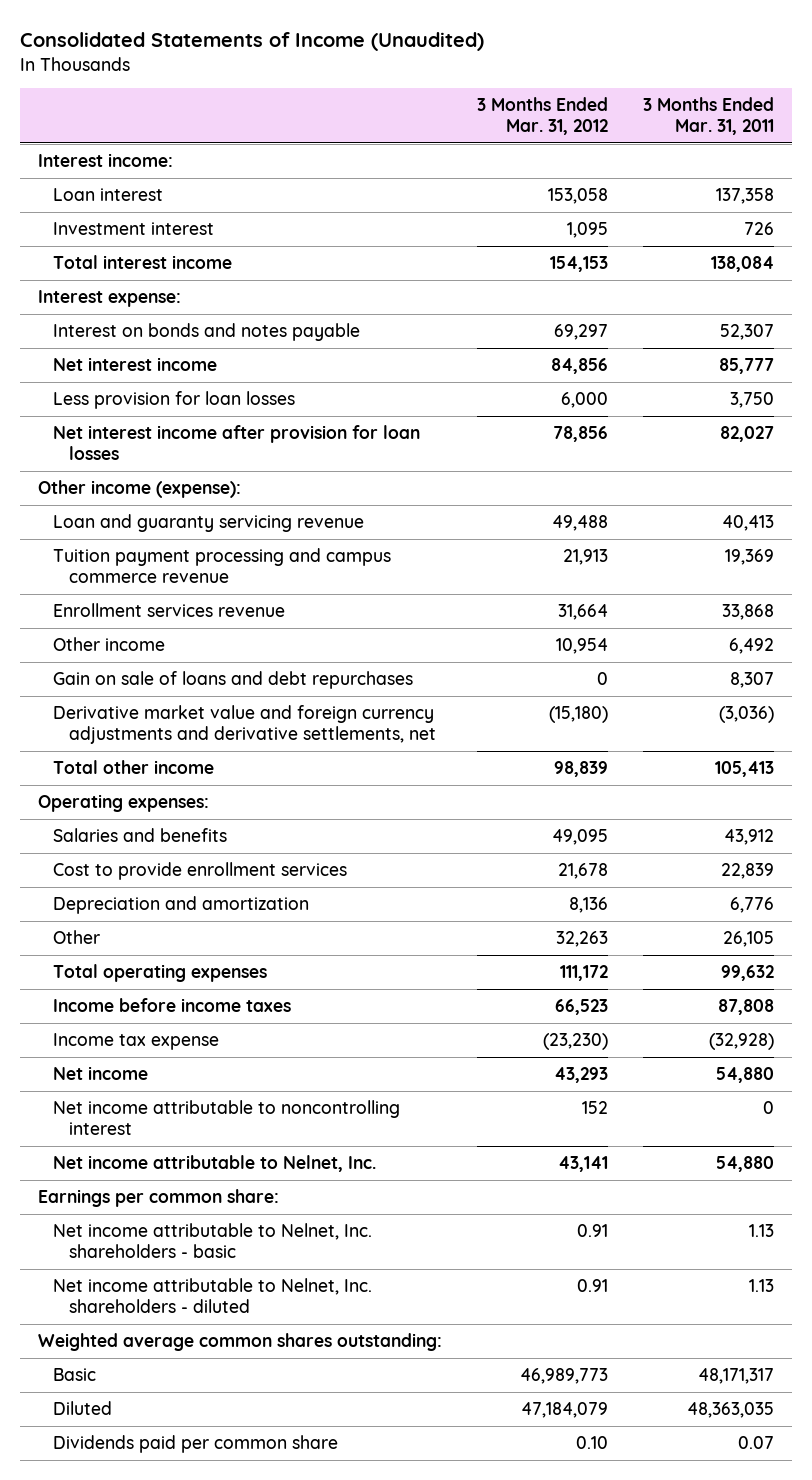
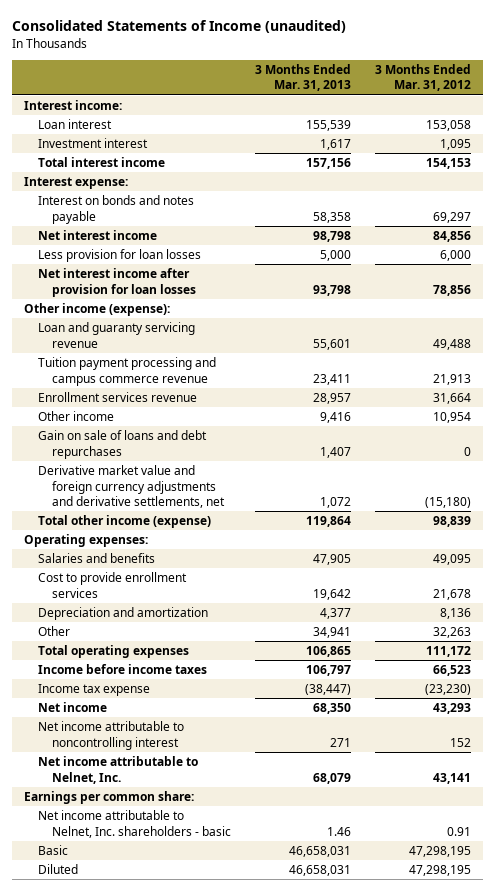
- Consolidated Statements of Income (Unaudited)
+ Consolidated Statements of Income (unaudited)
- | 3 Months Ended Mar. 31, 2012 | 3 Months Ended Mar. 31, 2011
+ | 3 Months Ended Mar. 31, 2013 | 3 Months Ended Mar. 31, 2012
- Total other income | 98,839 | 105,413
+ Total other income (expense) | 119,864 | 98,839
- Net income attributable to Nelnet, Inc. shareholders - diluted | 0.91 | 1.13
- Weighted average common shares outstanding:
- Basic | 46,989,773 | 48,171,317
- Diluted | 47,184,079 | 48,363,035
- Dividends paid per common share | 0.10 | 0.07
+ Basic | 46,658,031 | 47,298,195
+ Diluted | 46,658,031 | 47,298,195

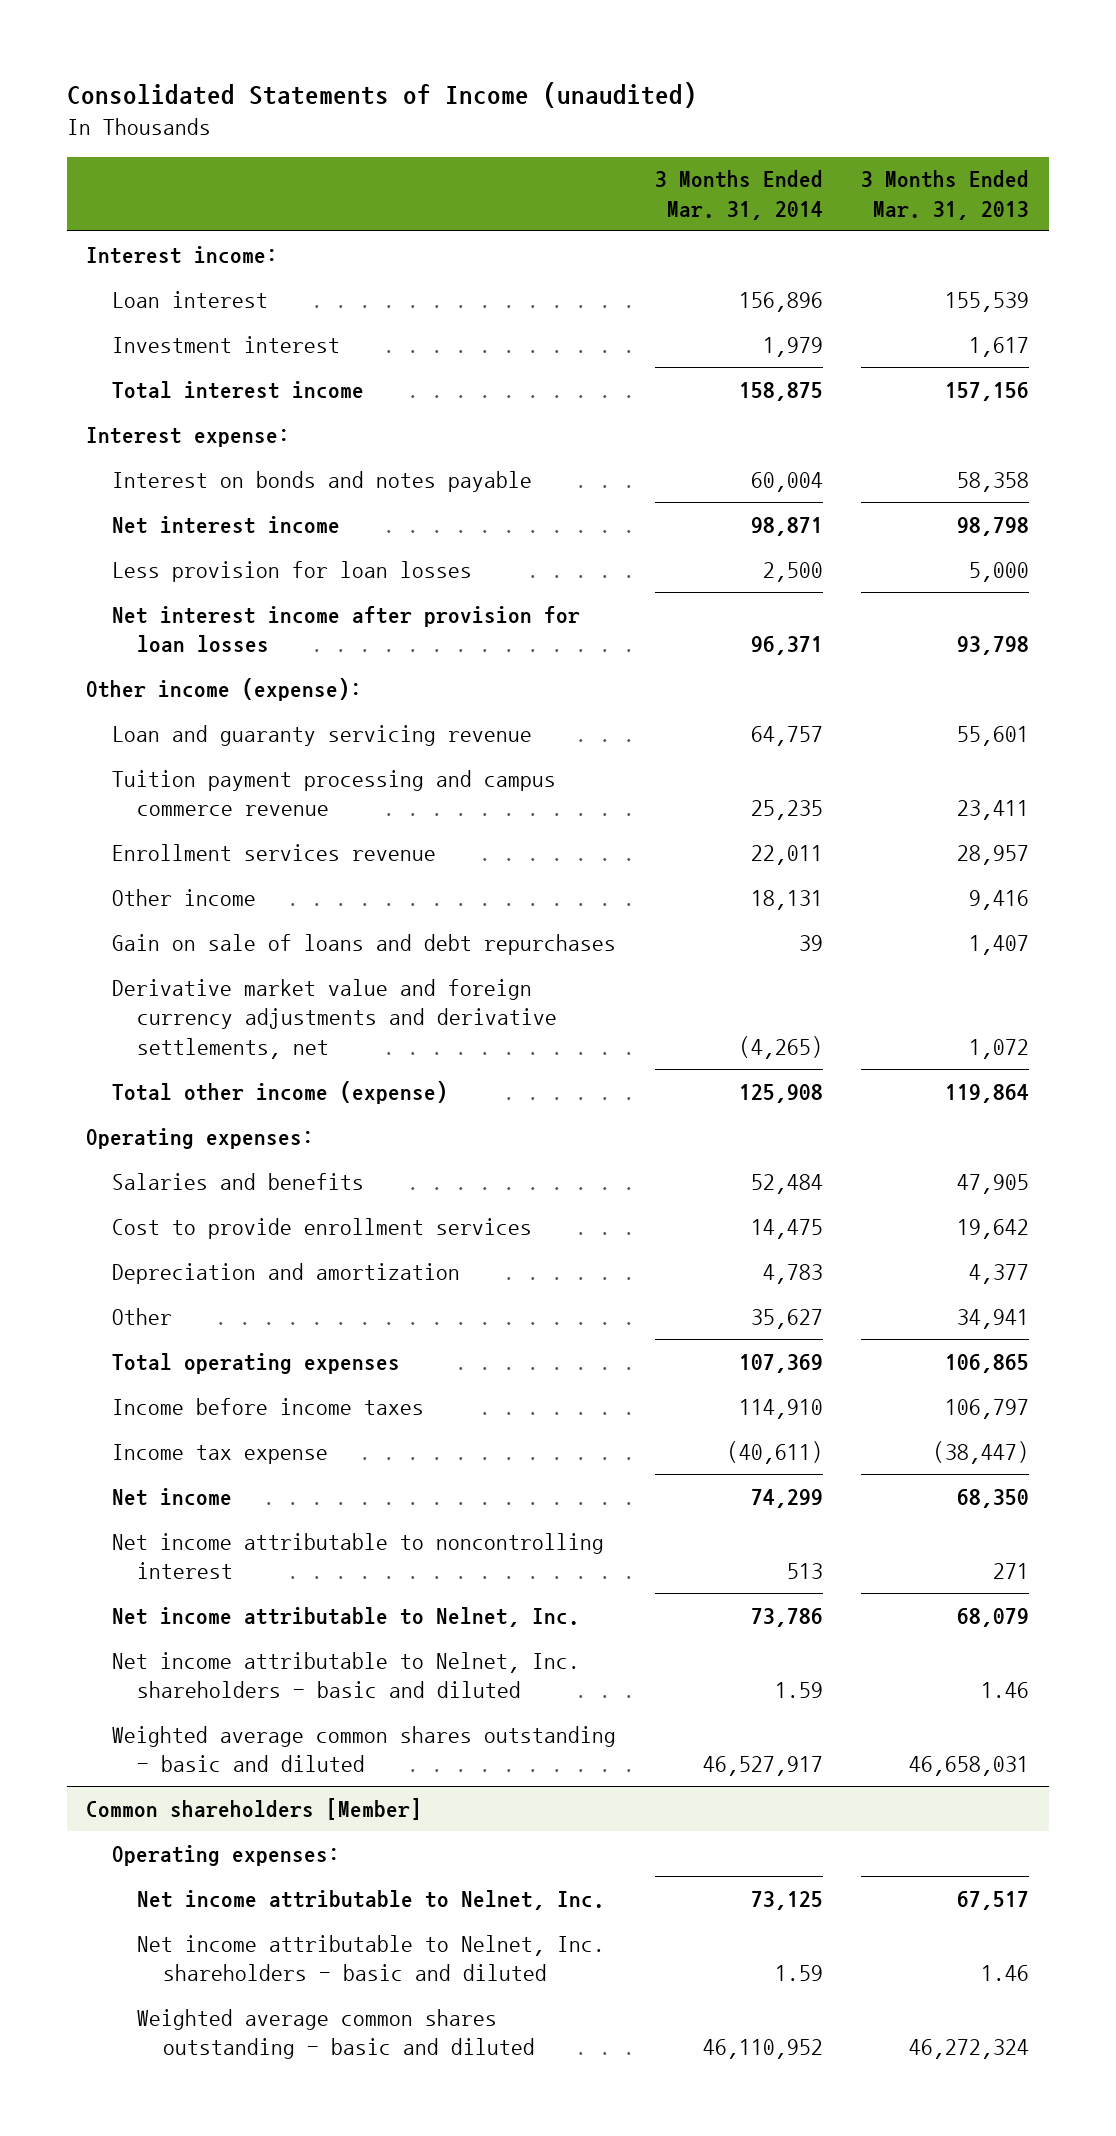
- | 3 Months Ended Mar. 31, 2013 | 3 Months Ended Mar. 31, 2012
+ | 3 Months Ended Mar. 31, 2014 | 3 Months Ended Mar. 31, 2013
- Earnings per common share:
- Net income attributable to Nelnet, Inc. shareholders - basic | 1.46 | 0.91
- Basic | 46,658,031 | 47,298,195
- Diluted | 46,658,031 | 47,298,195
+ Net income attributable to Nelnet, Inc. shareholders - basic and diluted | 1.59 | 1.46
+ Weighted average common shares outstanding - basic and diluted | 46,527,917 | 46,658,031
+ Common shareholders [Member]
+ Operating expenses:
+ Net income attributable to Nelnet, Inc. | 73,125 | 67,517
+ Net income attributable to Nelnet, Inc. shareholders - basic and diluted | 1.59 | 1.46
+ Weighted average common shares outstanding - basic and diluted | 46,110,952 | 46,272,324

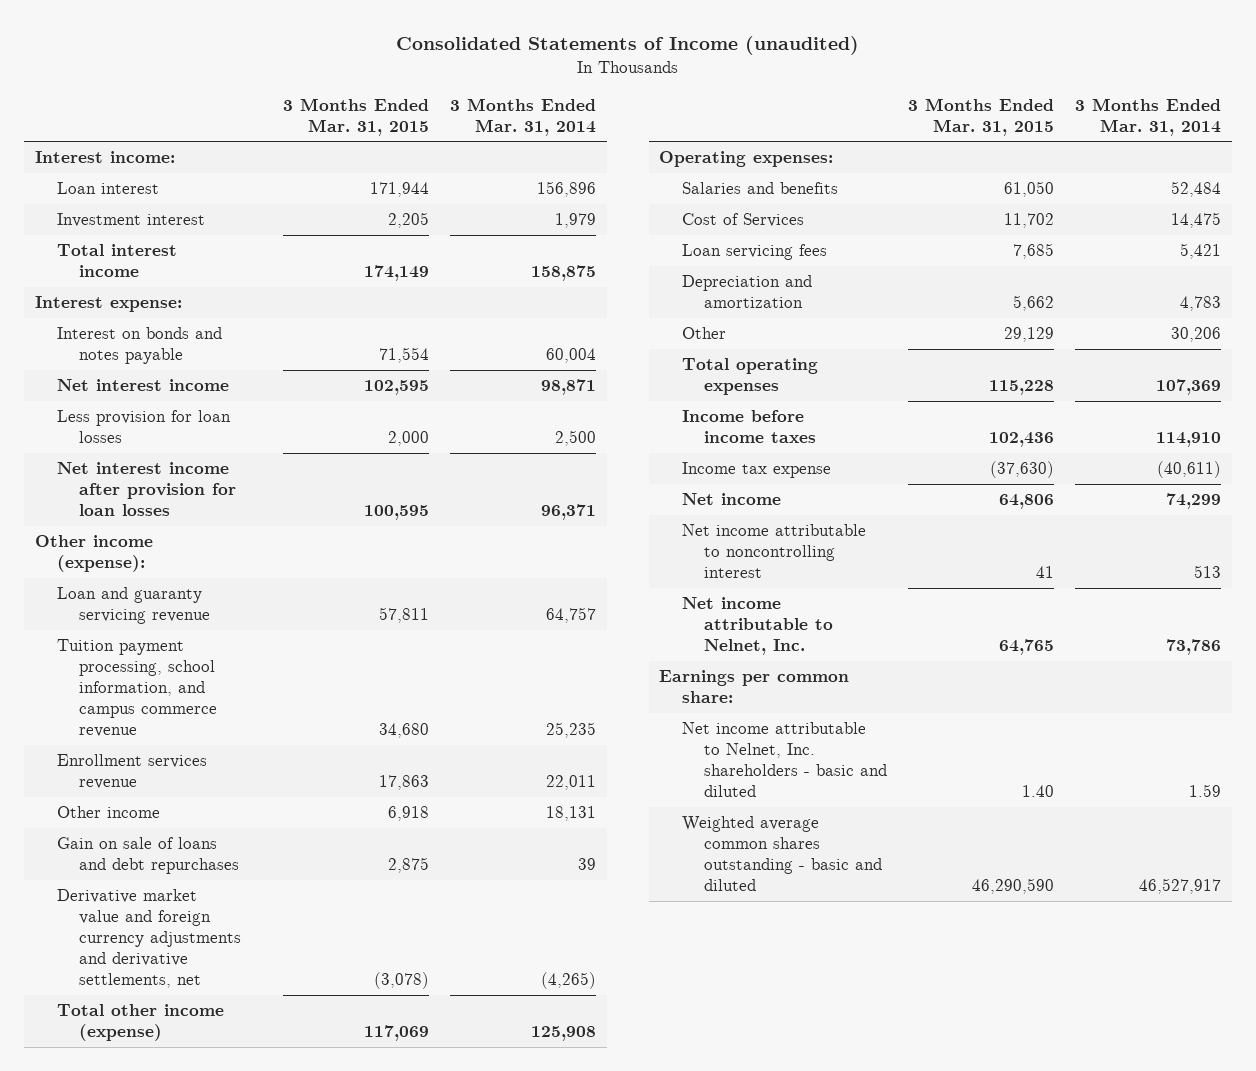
- | 3 Months Ended Mar. 31, 2014 | 3 Months Ended Mar. 31, 2013
+ | 3 Months Ended Mar. 31, 2015 | 3 Months Ended Mar. 31, 2014
- Tuition payment processing and campus commerce revenue | 25,235 | 23,411
+ Tuition payment processing, school information, and campus commerce revenue | 34,680 | 25,235
- Cost to provide enrollment services | 14,475 | 19,642
+ Cost of Services | 11,702 | 14,475
+ Loan servicing fees | 7,685 | 5,421
- Other | 35,627 | 34,941
+ Other | 29,129 | 30,206
+ Earnings per common share:
- Common shareholders [Member]
- Operating expenses:
- Net income attributable to Nelnet, Inc. | 73,125 | 67,517
- Net income attributable to Nelnet, Inc. shareholders - basic and diluted | 1.59 | 1.46
- Weighted average common shares outstanding - basic and diluted | 46,110,952 | 46,272,324

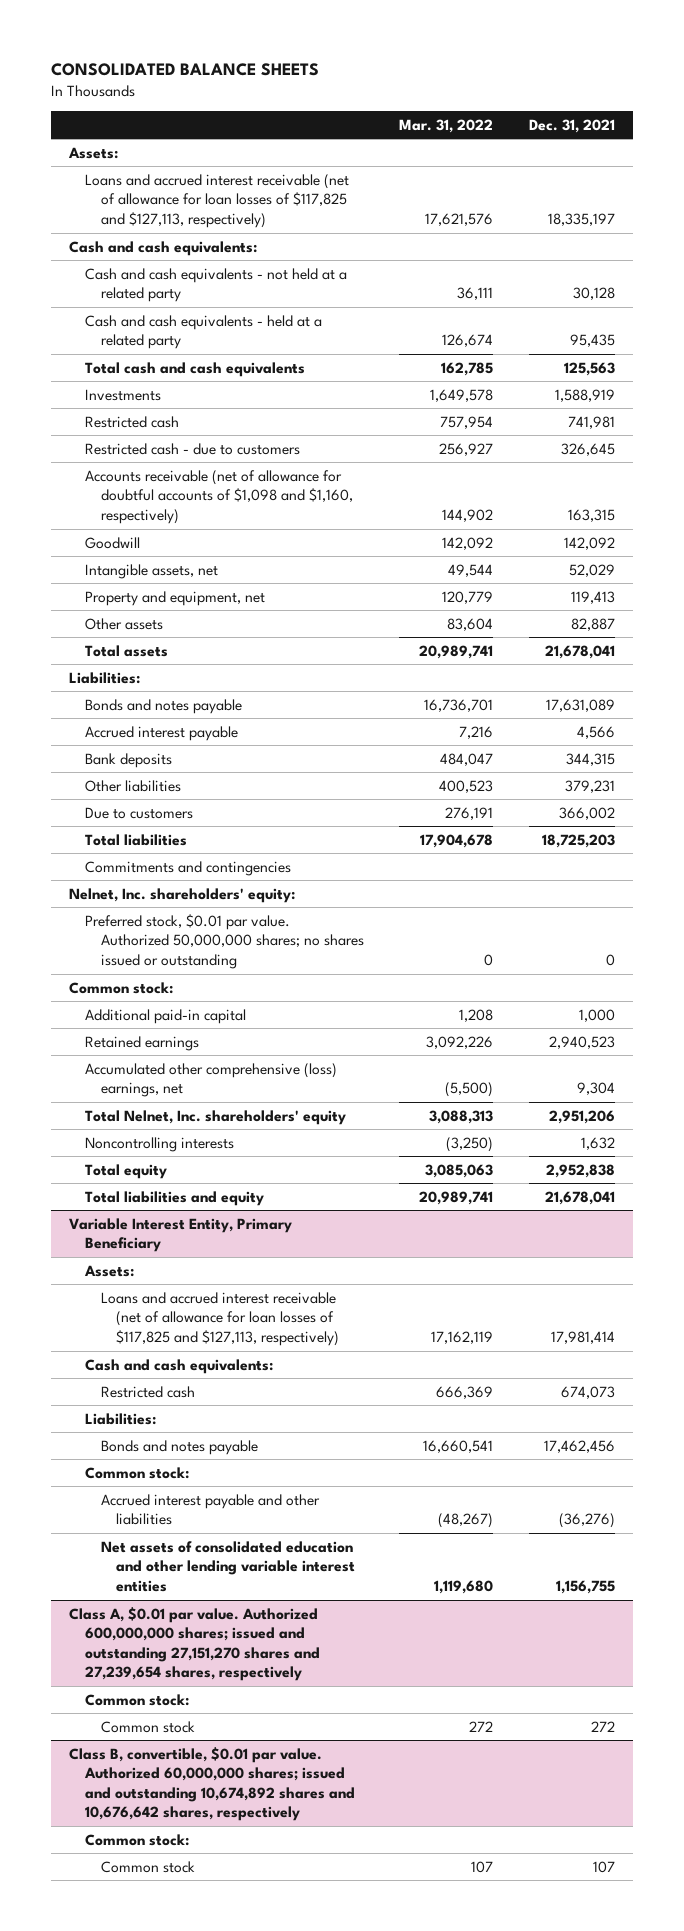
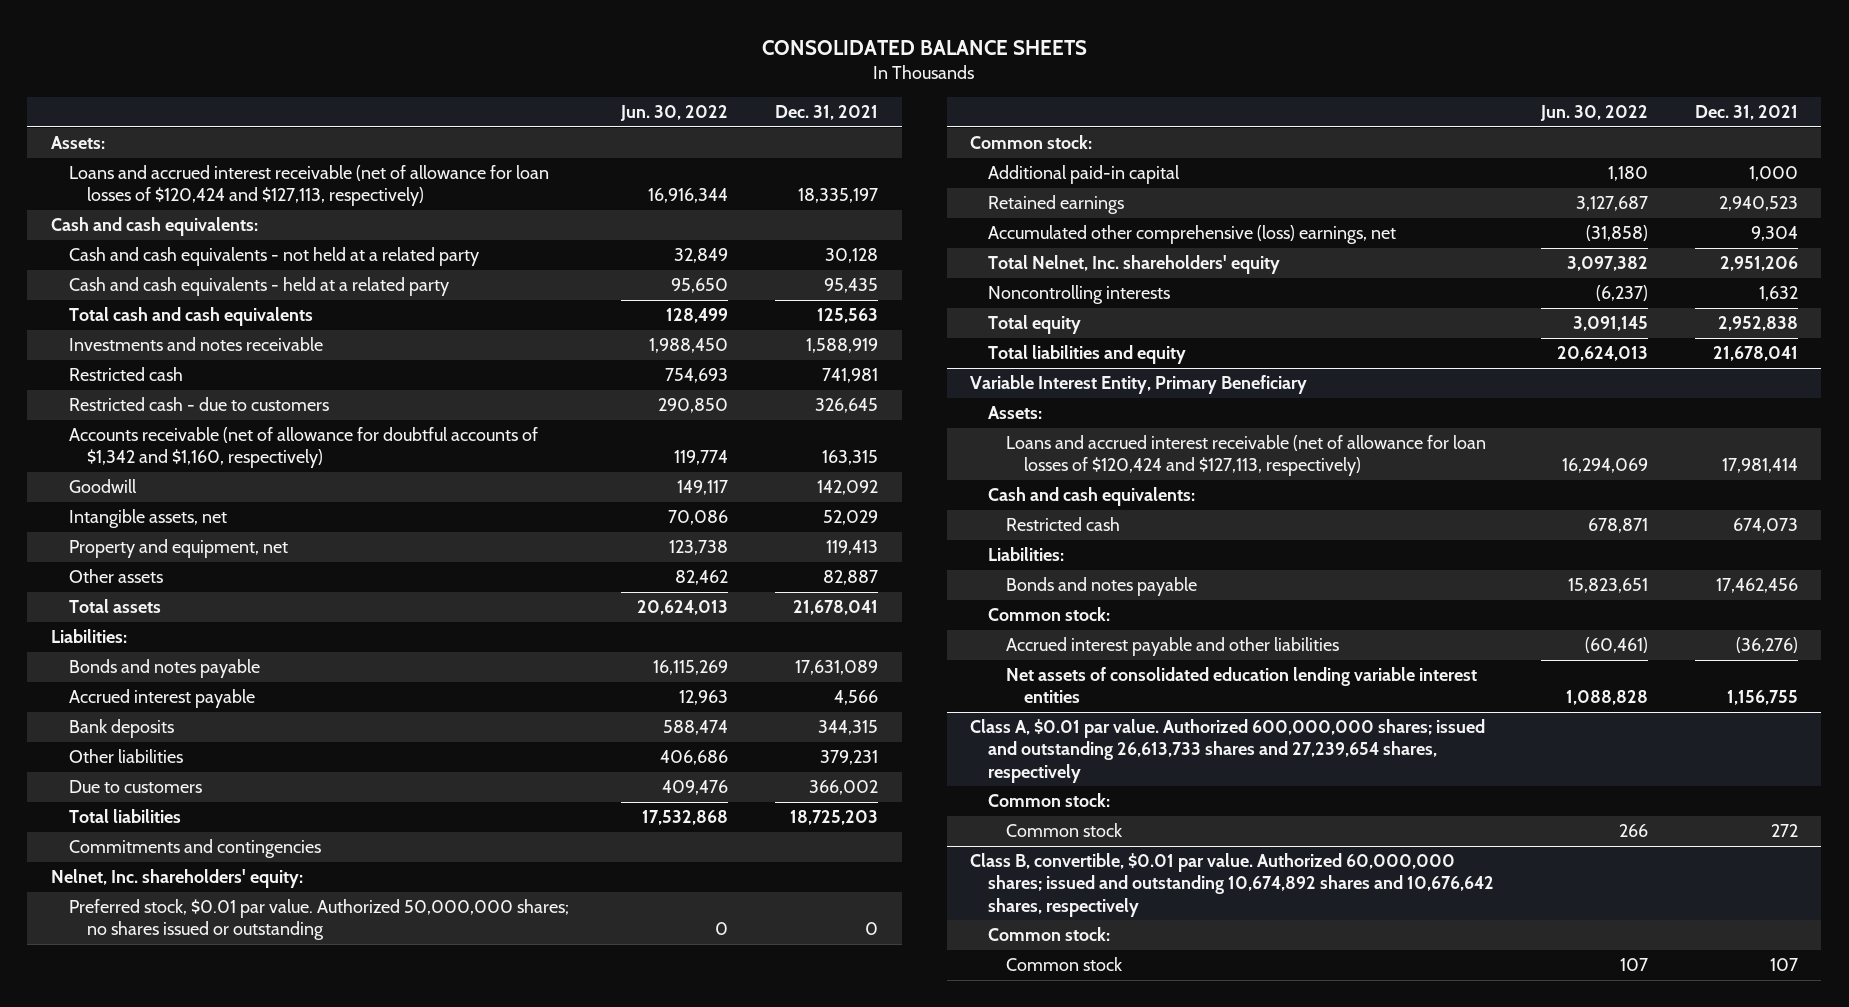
- | Mar. 31, 2022 | Dec. 31, 2021
+ | Jun. 30, 2022 | Dec. 31, 2021
- Loans and accrued interest receivable (net of allowance for loan losses of $117,825 and $127,113, respectively) | 17,621,576 | 18,335,197
+ Loans and accrued interest receivable (net of allowance for loan losses of $120,424 and $127,113, respectively) | 16,916,344 | 18,335,197
- Investments | 1,649,578 | 1,588,919
+ Investments and notes receivable | 1,988,450 | 1,588,919
- Accounts receivable (net of allowance for doubtful accounts of $1,098 and $1,160, respectively) | 144,902 | 163,315
+ Accounts receivable (net of allowance for doubtful accounts of $1,342 and $1,160, respectively) | 119,774 | 163,315
@ Variable Interest Entity, Primary Beneficiary
- Loans and accrued interest receivable (net of allowance for loan losses of $117,825 and $127,113, respectively) | 17,162,119 | 17,981,414
+ Loans and accrued interest receivable (net of allowance for loan losses of $120,424 and $127,113, respectively) | 16,294,069 | 17,981,414
- Net assets of consolidated education and other lending variable interest entities | 1,119,680 | 1,156,755
- Class A, $0.01 par value. Authorized 600,000,000 shares; issued and outstanding 27,151,270 shares and 27,239,654 shares, respectively
@ Variable Interest Entity, Primary Beneficiary
+ Net assets of consolidated education lending variable interest entities | 1,088,828 | 1,156,755
+ Class A, $0.01 par value. Authorized 600,000,000 shares; issued and outstanding 26,613,733 shares and 27,239,654 shares, respectively

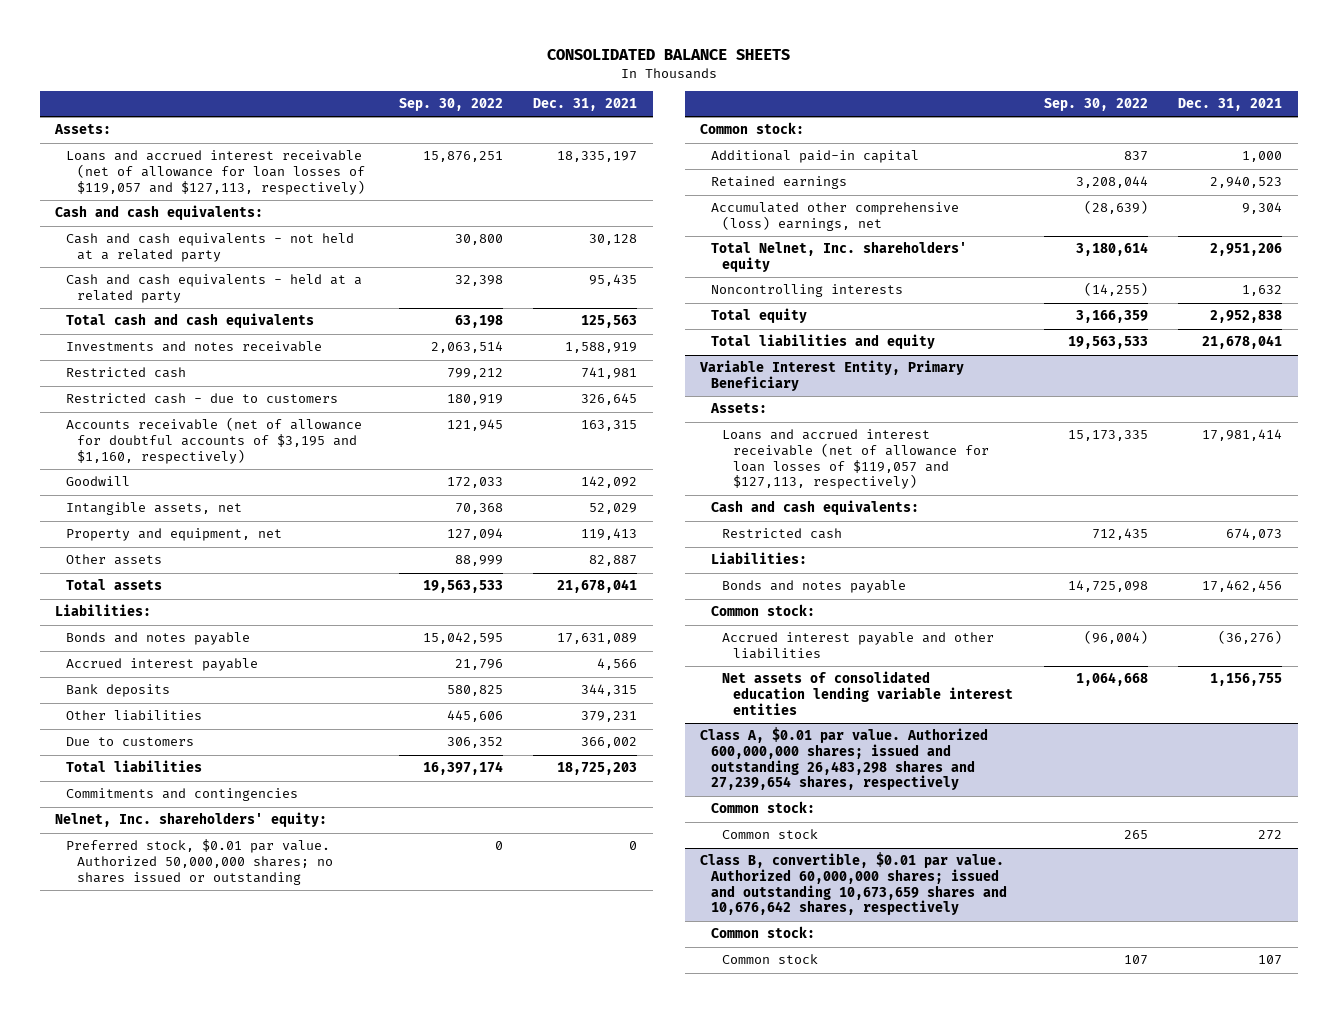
- | Jun. 30, 2022 | Dec. 31, 2021
+ | Sep. 30, 2022 | Dec. 31, 2021
- Loans and accrued interest receivable (net of allowance for loan losses of $120,424 and $127,113, respectively) | 16,916,344 | 18,335,197
+ Loans and accrued interest receivable (net of allowance for loan losses of $119,057 and $127,113, respectively) | 15,876,251 | 18,335,197
- Accounts receivable (net of allowance for doubtful accounts of $1,342 and $1,160, respectively) | 119,774 | 163,315
+ Accounts receivable (net of allowance for doubtful accounts of $3,195 and $1,160, respectively) | 121,945 | 163,315
@ Variable Interest Entity, Primary Beneficiary
- Loans and accrued interest receivable (net of allowance for loan losses of $120,424 and $127,113, respectively) | 16,294,069 | 17,981,414
+ Loans and accrued interest receivable (net of allowance for loan losses of $119,057 and $127,113, respectively) | 15,173,335 | 17,981,414
- Class A, $0.01 par value. Authorized 600,000,000 shares; issued and outstanding 26,613,733 shares and 27,239,654 shares, respectively
+ Class A, $0.01 par value. Authorized 600,000,000 shares; issued and outstanding 26,483,298 shares and 27,239,654 shares, respectively
- Class B, convertible, $0.01 par value. Authorized 60,000,000 shares; issued and outstanding 10,674,892 shares and 10,676,642 shares, respectively
+ Class B, convertible, $0.01 par value. Authorized 60,000,000 shares; issued and outstanding 10,673,659 shares and 10,676,642 shares, respectively

